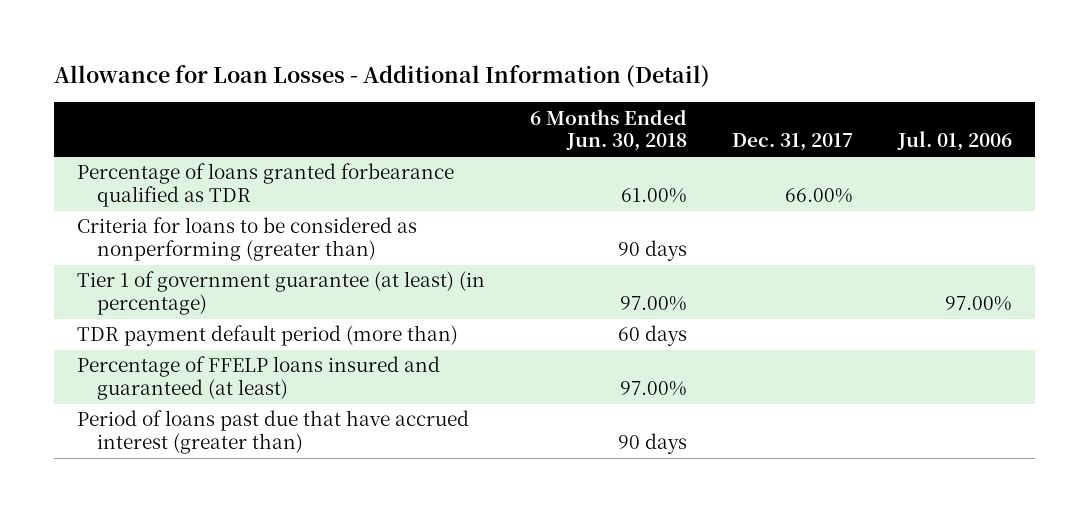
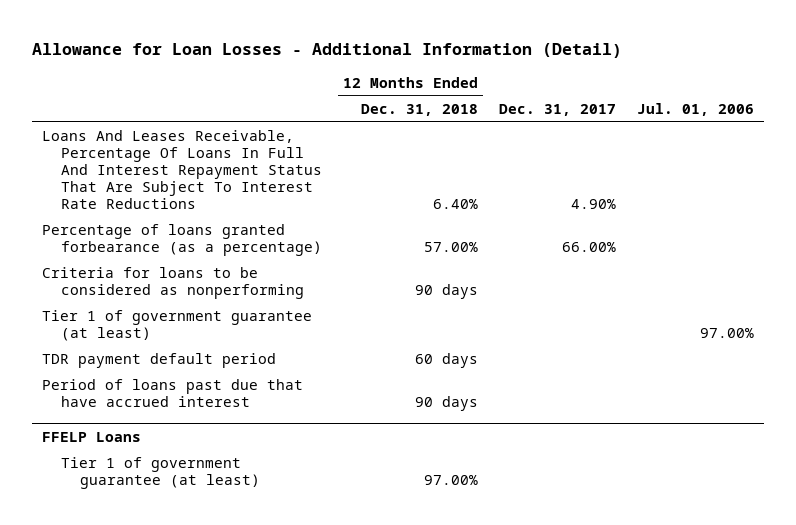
- | 6 Months Ended Jun. 30, 2018 | Dec. 31, 2017 | Jul. 01, 2006
+ | 12 Months Ended Dec. 31, 2018 | Dec. 31, 2017 | Jul. 01, 2006
- Percentage of loans granted forbearance qualified as TDR | 61.00% | 66.00% |
- Criteria for loans to be considered as nonperforming (greater than) | 90 days | |
- Tier 1 of government guarantee (at least) (in percentage) | 97.00% | | 97.00%
- TDR payment default period (more than) | 60 days | |
- Percentage of FFELP loans insured and guaranteed (at least) | 97.00% | |
- Period of loans past due that have accrued interest (greater than) | 90 days | |
+ Loans And Leases Receivable, Percentage Of Loans In Full And Interest Repayment Status That Are Subject To Interest Rate Reductions | 6.40% | 4.90% |
+ Percentage of loans granted forbearance (as a percentage) | 57.00% | 66.00% |
+ Criteria for loans to be considered as nonperforming | 90 days | |
+ Tier 1 of government guarantee (at least) | | | 97.00%
+ TDR payment default period | 60 days | |
+ Period of loans past due that have accrued interest | 90 days | |
+ FFELP Loans
+ Tier 1 of government guarantee (at least) | 97.00% | |

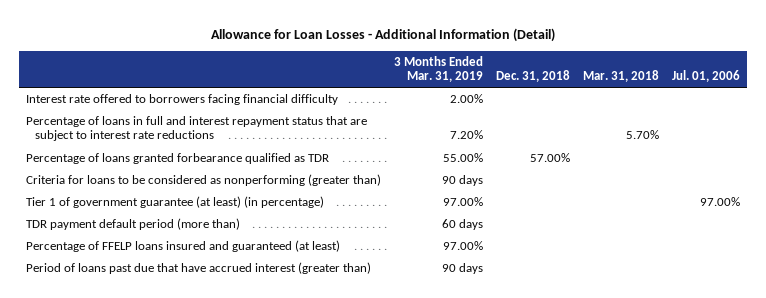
- | 12 Months Ended Dec. 31, 2018 | Dec. 31, 2017 | Jul. 01, 2006
+ | 3 Months Ended Mar. 31, 2019 | Dec. 31, 2018 | Mar. 31, 2018 | Jul. 01, 2006
- Loans And Leases Receivable, Percentage Of Loans In Full And Interest Repayment Status That Are Subject To Interest Rate Reductions | 6.40% | 4.90% |
- Percentage of loans granted forbearance (as a percentage) | 57.00% | 66.00% |
- Criteria for loans to be considered as nonperforming | 90 days | |
- Tier 1 of government guarantee (at least) | | | 97.00%
- TDR payment default period | 60 days | |
- Period of loans past due that have accrued interest | 90 days | |
- FFELP Loans
- Tier 1 of government guarantee (at least) | 97.00% | |
+ Interest rate offered to borrowers facing financial difficulty | 2.00% | | |
+ Percentage of loans in full and interest repayment status that are subject to interest rate reductions | 7.20% | | 5.70% |
+ Percentage of loans granted forbearance qualified as TDR | 55.00% | 57.00% | |
+ Criteria for loans to be considered as nonperforming (greater than) | 90 days | | |
+ Tier 1 of government guarantee (at least) (in percentage) | 97.00% | | | 97.00%
+ TDR payment default period (more than) | 60 days | | |
+ Percentage of FFELP loans insured and guaranteed (at least) | 97.00% | | |
+ Period of loans past due that have accrued interest (greater than) | 90 days | | |

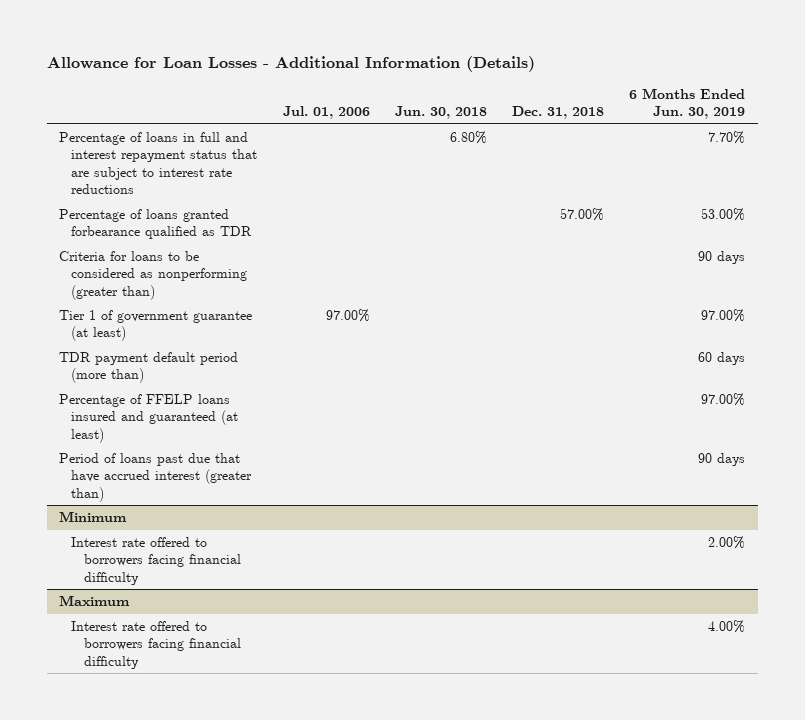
- Allowance for Loan Losses - Additional Information (Detail)
+ Allowance for Loan Losses - Additional Information (Details)
- | 3 Months Ended Mar. 31, 2019 | Dec. 31, 2018 | Mar. 31, 2018 | Jul. 01, 2006
+ | Jul. 01, 2006 | Jun. 30, 2018 | Dec. 31, 2018 | 6 Months Ended Jun. 30, 2019
- Interest rate offered to borrowers facing financial difficulty | 2.00% | | |
- Tier 1 of government guarantee (at least) (in percentage) | 97.00% | | | 97.00%
+ Tier 1 of government guarantee (at least) | 97.00% | | | 97.00%
+ Minimum
+ Interest rate offered to borrowers facing financial difficulty | | | | 2.00%
+ Maximum
+ Interest rate offered to borrowers facing financial difficulty | | | | 4.00%

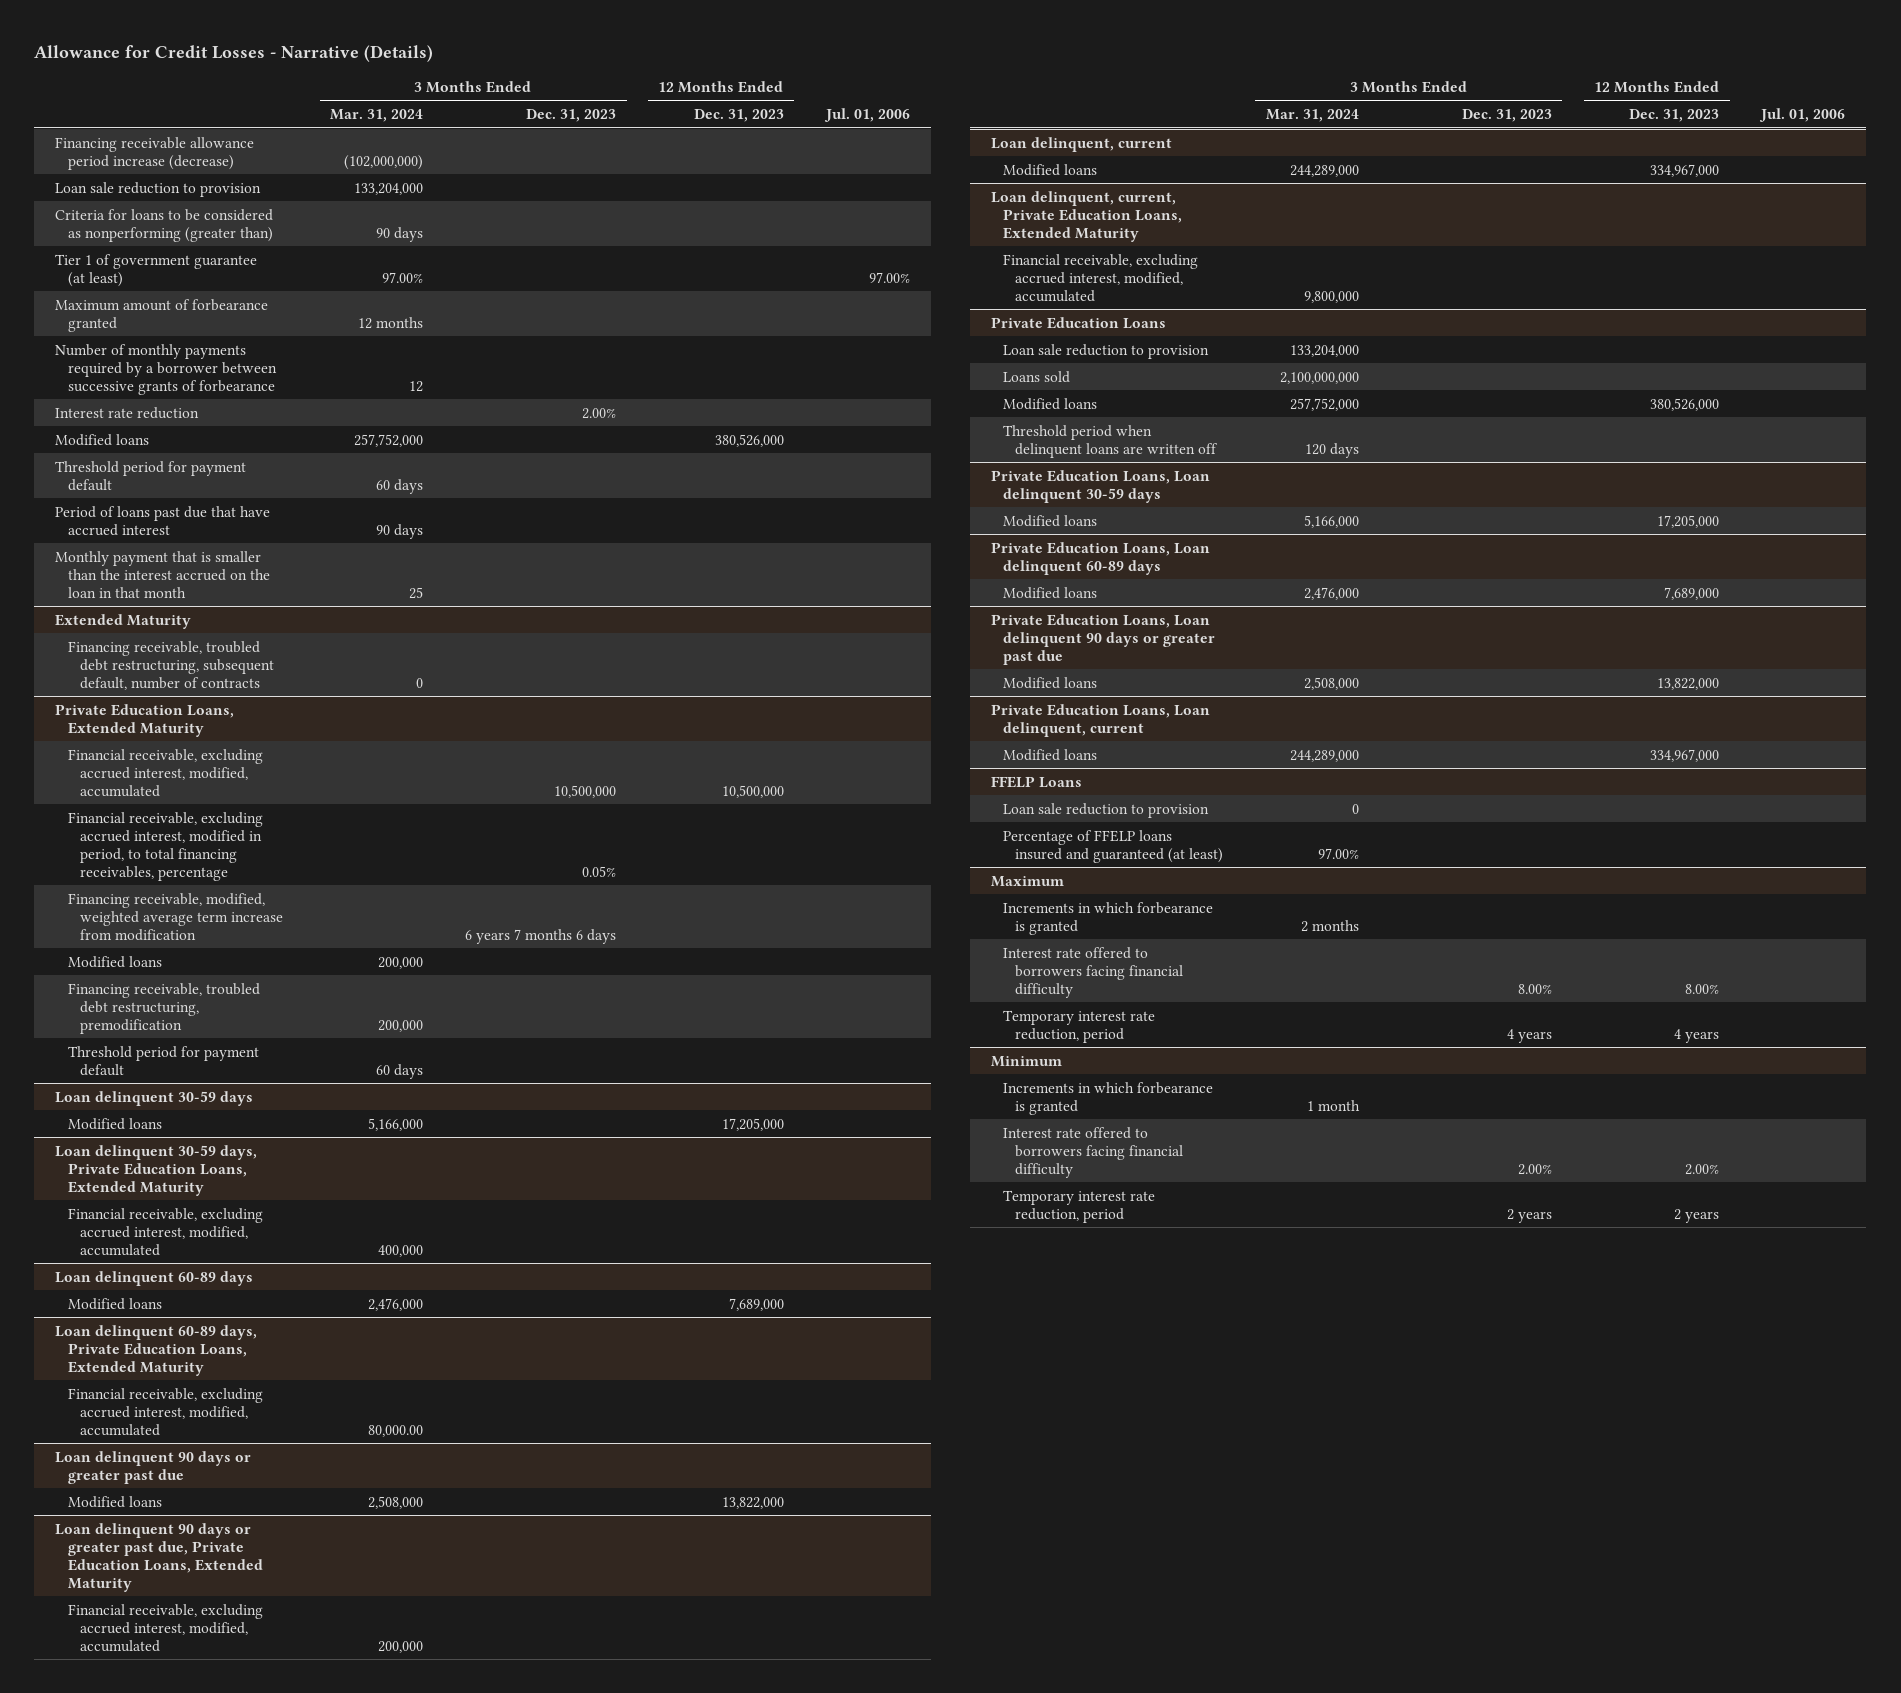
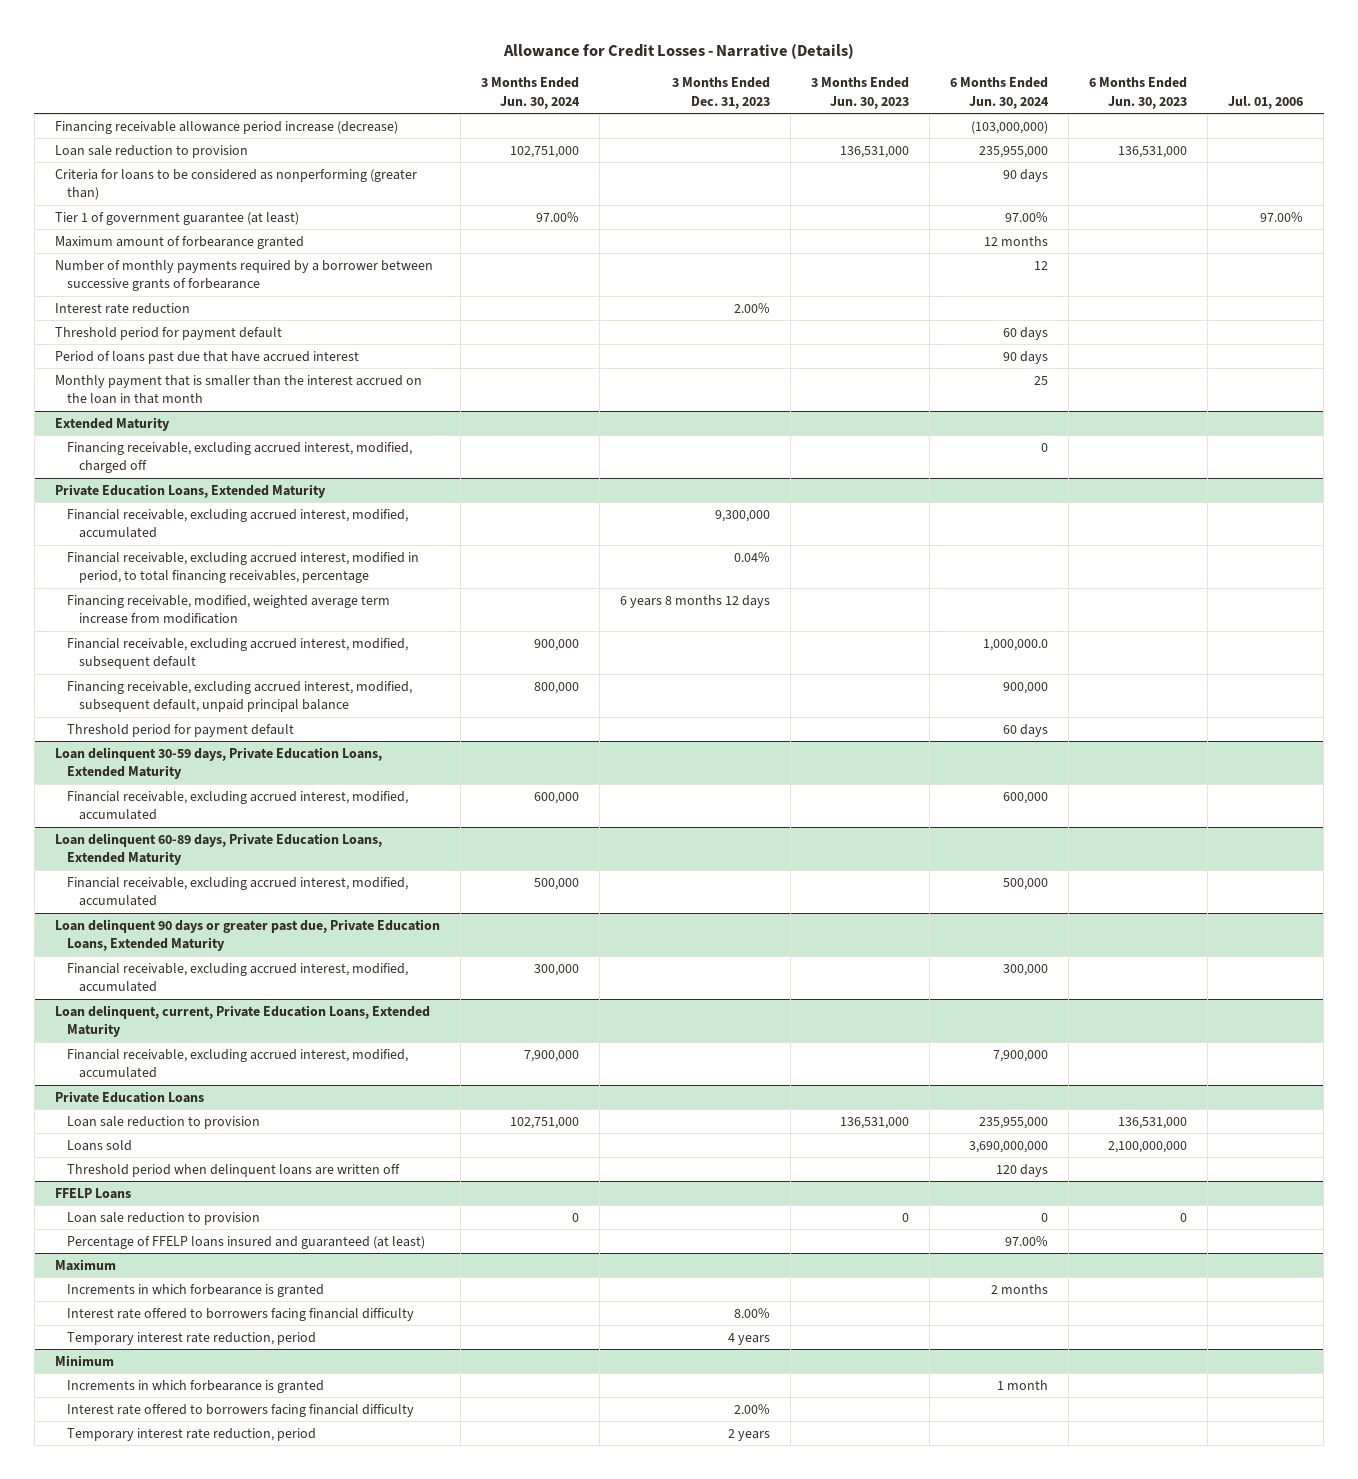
- | 3 Months Ended Mar. 31, 2024 | 3 Months Ended Dec. 31, 2023 | 12 Months Ended Dec. 31, 2023 | Jul. 01, 2006
+ | 3 Months Ended Jun. 30, 2024 | 3 Months Ended Dec. 31, 2023 | 3 Months Ended Jun. 30, 2023 | 6 Months Ended Jun. 30, 2024 | 6 Months Ended Jun. 30, 2023 | Jul. 01, 2006
- Modified loans | 257,752,000 | | 380,526,000 |
@ Extended Maturity
- Financing receivable, troubled debt restructuring, subsequent default, number of contracts | 0 | | |
+ Financing receivable, excluding accrued interest, modified, charged off | | | | 0 | |
@ Private Education Loans, Extended Maturity
- Financial receivable, excluding accrued interest, modified, accumulated | | 10,500,000 | 10,500,000 |
- Financial receivable, excluding accrued interest, modified in period, to total financing receivables, percentage | | 0.05% | |
- Financing receivable, modified, weighted average term increase from modification | | 6 years 7 months 6 days | |
- Modified loans | 200,000 | | |
- Financing receivable, troubled debt restructuring, premodification | 200,000 | | |
+ Financial receivable, excluding accrued interest, modified, accumulated | | 9,300,000 | | | |
+ Financial receivable, excluding accrued interest, modified in period, to total financing receivables, percentage | | 0.04% | | | |
+ Financing receivable, modified, weighted average term increase from modification | | 6 years 8 months 12 days | | | |
+ Financial receivable, excluding accrued interest, modified, subsequent default | 900,000 | | | 1,000,000.0 | |
+ Financing receivable, excluding accrued interest, modified, subsequent default, unpaid principal balance | 800,000 | | | 900,000 | |
- Loan delinquent 30-59 days
- Modified loans | 5,166,000 | | 17,205,000 |
- Loan delinquent 60-89 days
- Modified loans | 2,476,000 | | 7,689,000 |
- Loan delinquent 90 days or greater past due
- Modified loans | 2,508,000 | | 13,822,000 |
- Loan delinquent, current
- Modified loans | 244,289,000 | | 334,967,000 |
@ Private Education Loans
- Modified loans | 257,752,000 | | 380,526,000 |
- Private Education Loans, Loan delinquent 30-59 days
- Modified loans | 5,166,000 | | 17,205,000 |
- Private Education Loans, Loan delinquent 60-89 days
- Modified loans | 2,476,000 | | 7,689,000 |
- Private Education Loans, Loan delinquent 90 days or greater past due
- Modified loans | 2,508,000 | | 13,822,000 |
- Private Education Loans, Loan delinquent, current
- Modified loans | 244,289,000 | | 334,967,000 |

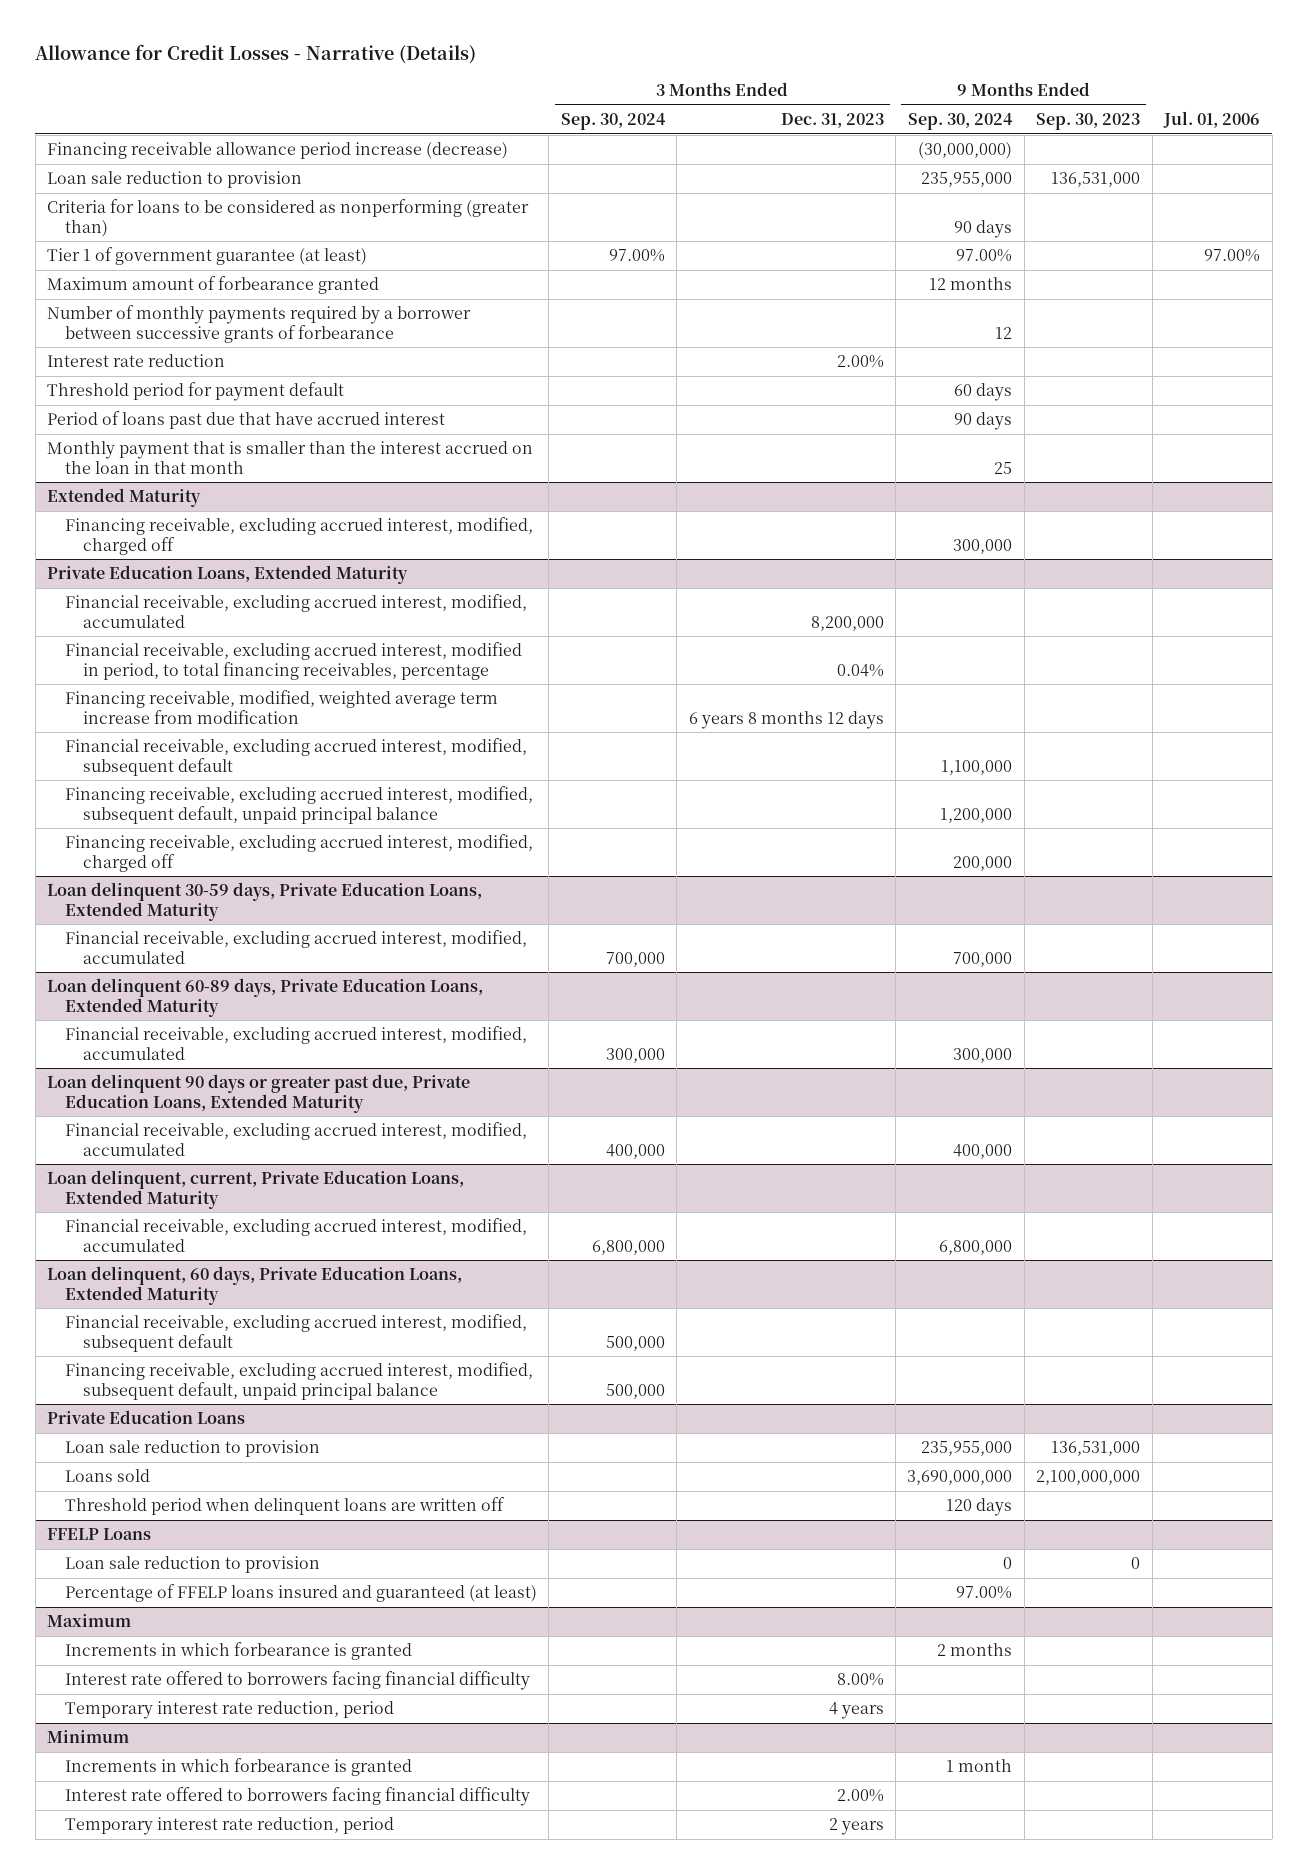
- | 3 Months Ended Jun. 30, 2024 | 3 Months Ended Dec. 31, 2023 | 3 Months Ended Jun. 30, 2023 | 6 Months Ended Jun. 30, 2024 | 6 Months Ended Jun. 30, 2023 | Jul. 01, 2006
+ | 3 Months Ended Sep. 30, 2024 | 3 Months Ended Dec. 31, 2023 | 9 Months Ended Sep. 30, 2024 | 9 Months Ended Sep. 30, 2023 | Jul. 01, 2006
@ Private Education Loans, Extended Maturity
- Financial receivable, excluding accrued interest, modified, accumulated | | 9,300,000 | | | |
+ Financial receivable, excluding accrued interest, modified, accumulated | | 8,200,000 | | |
- Threshold period for payment default | | | | 60 days | |
+ Financing receivable, excluding accrued interest, modified, charged off | | | 200,000 | |
+ Loan delinquent, 60 days, Private Education Loans, Extended Maturity
+ Financial receivable, excluding accrued interest, modified, subsequent default | 500,000 | | | |
+ Financing receivable, excluding accrued interest, modified, subsequent default, unpaid principal balance | 500,000 | | | |

